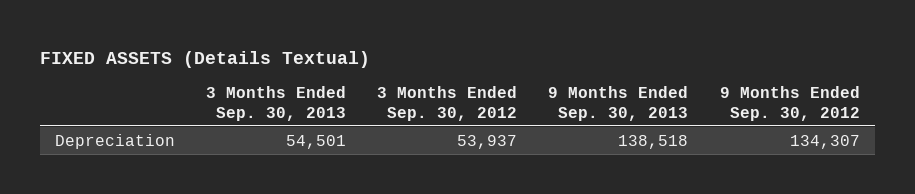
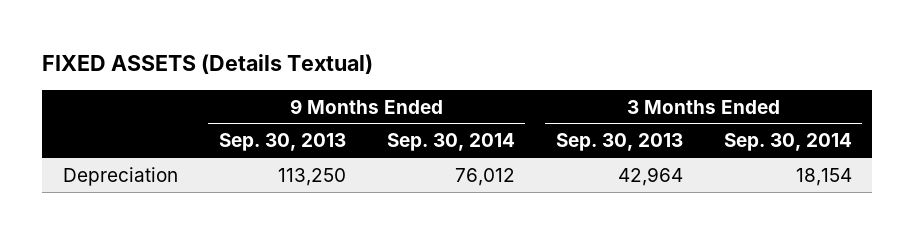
- | 3 Months Ended Sep. 30, 2013 | 3 Months Ended Sep. 30, 2012 | 9 Months Ended Sep. 30, 2013 | 9 Months Ended Sep. 30, 2012
+ | 9 Months Ended Sep. 30, 2013 | 9 Months Ended Sep. 30, 2014 | 3 Months Ended Sep. 30, 2013 | 3 Months Ended Sep. 30, 2014
- Depreciation | 54,501 | 53,937 | 138,518 | 134,307
+ Depreciation | 113,250 | 76,012 | 42,964 | 18,154

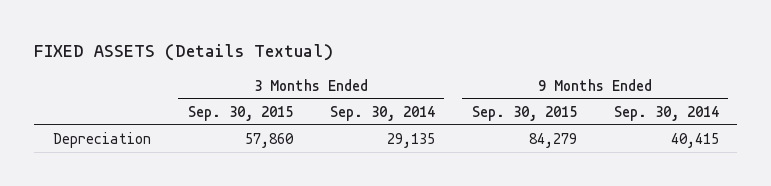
- | 9 Months Ended Sep. 30, 2013 | 9 Months Ended Sep. 30, 2014 | 3 Months Ended Sep. 30, 2013 | 3 Months Ended Sep. 30, 2014
+ | 3 Months Ended Sep. 30, 2015 | 3 Months Ended Sep. 30, 2014 | 9 Months Ended Sep. 30, 2015 | 9 Months Ended Sep. 30, 2014
- Depreciation | 113,250 | 76,012 | 42,964 | 18,154
+ Depreciation | 57,860 | 29,135 | 84,279 | 40,415

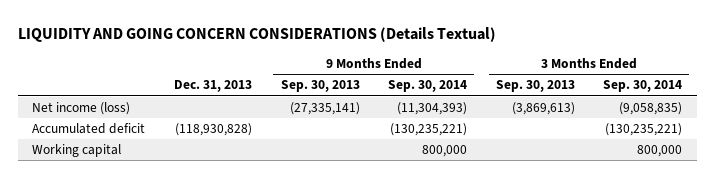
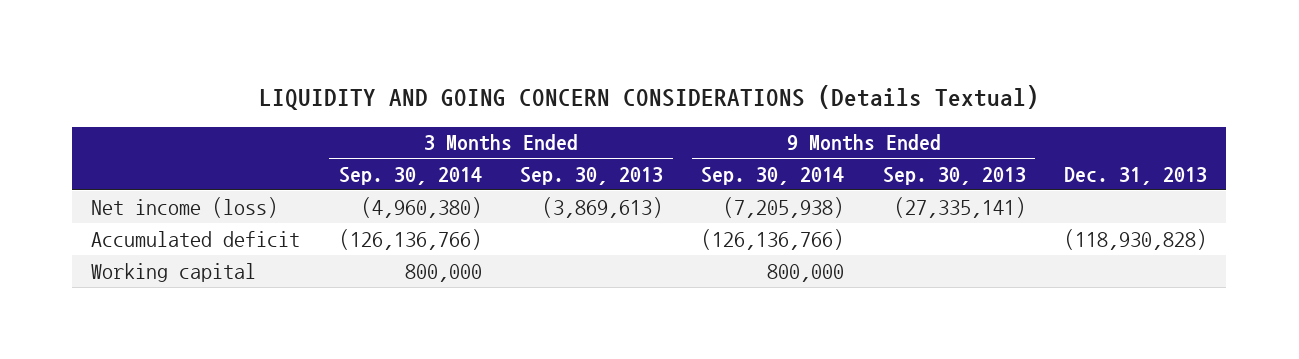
- | Dec. 31, 2013 | 9 Months Ended Sep. 30, 2013 | 9 Months Ended Sep. 30, 2014 | 3 Months Ended Sep. 30, 2013 | 3 Months Ended Sep. 30, 2014
+ | 3 Months Ended Sep. 30, 2014 | 3 Months Ended Sep. 30, 2013 | 9 Months Ended Sep. 30, 2014 | 9 Months Ended Sep. 30, 2013 | Dec. 31, 2013
- Net income (loss) | | (27,335,141) | (11,304,393) | (3,869,613) | (9,058,835)
- Accumulated deficit | (118,930,828) | | (130,235,221) | | (130,235,221)
+ Net income (loss) | (4,960,380) | (3,869,613) | (7,205,938) | (27,335,141) |
+ Accumulated deficit | (126,136,766) | | (126,136,766) | | (118,930,828)

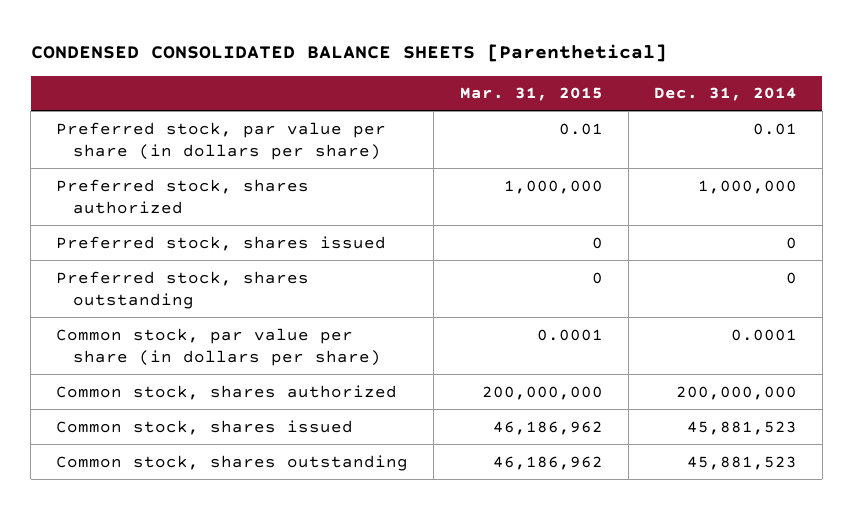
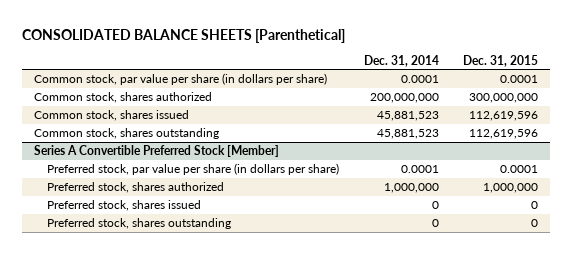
- CONDENSED CONSOLIDATED BALANCE SHEETS [Parenthetical]
+ CONSOLIDATED BALANCE SHEETS [Parenthetical]
- | Mar. 31, 2015 | Dec. 31, 2014
+ | Dec. 31, 2014 | Dec. 31, 2015
- Preferred stock, par value per share (in dollars per share) | 0.01 | 0.01
- Preferred stock, shares authorized | 1,000,000 | 1,000,000
- Preferred stock, shares issued | 0 | 0
- Preferred stock, shares outstanding | 0 | 0
+ Series A Convertible Preferred Stock [Member]
+ Preferred stock, par value per share (in dollars per share) | 0.0001 | 0.0001
+ Preferred stock, shares authorized | 1,000,000 | 1,000,000
+ Preferred stock, shares issued | 0 | 0
+ Preferred stock, shares outstanding | 0 | 0

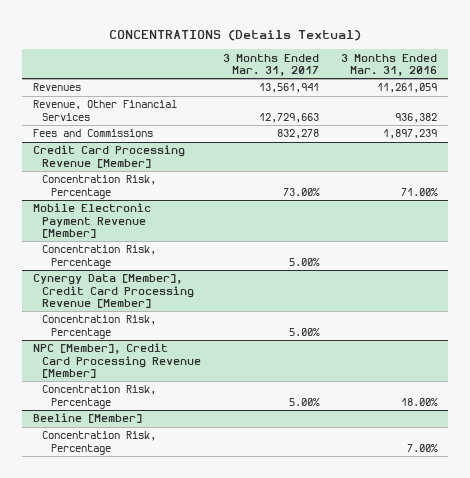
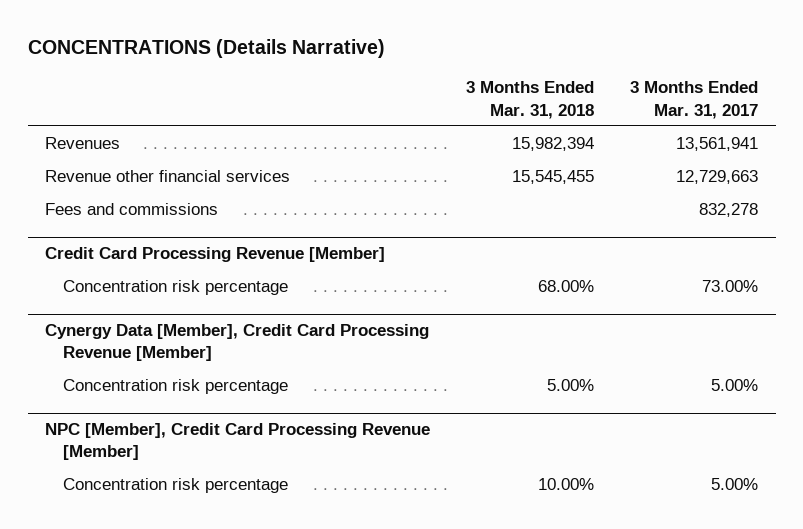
- CONCENTRATIONS (Details Textual)
+ CONCENTRATIONS (Details Narrative)
- | 3 Months Ended Mar. 31, 2017 | 3 Months Ended Mar. 31, 2016
+ | 3 Months Ended Mar. 31, 2018 | 3 Months Ended Mar. 31, 2017
- Revenue, Other Financial Services | 12,729,663 | 936,382
- Fees and Commissions | 832,278 | 1,897,239
+ Revenue other financial services | 15,545,455 | 12,729,663
+ Fees and commissions | | 832,278
@ Credit Card Processing Revenue [Member]
- Concentration Risk, Percentage | 73.00% | 71.00%
- Mobile Electronic Payment Revenue [Member]
- Concentration Risk, Percentage | 5.00% |
@ Credit Card Processing Revenue [Member]
+ Concentration risk percentage | 68.00% | 73.00%
@ Cynergy Data [Member], Credit Card Processing Revenue [Member]
- Concentration Risk, Percentage | 5.00% |
+ Concentration risk percentage | 5.00% | 5.00%
@ NPC [Member], Credit Card Processing Revenue [Member]
- Concentration Risk, Percentage | 5.00% | 18.00%
- Beeline [Member]
- Concentration Risk, Percentage | | 7.00%
@ NPC [Member], Credit Card Processing Revenue [Member]
+ Concentration risk percentage | 10.00% | 5.00%

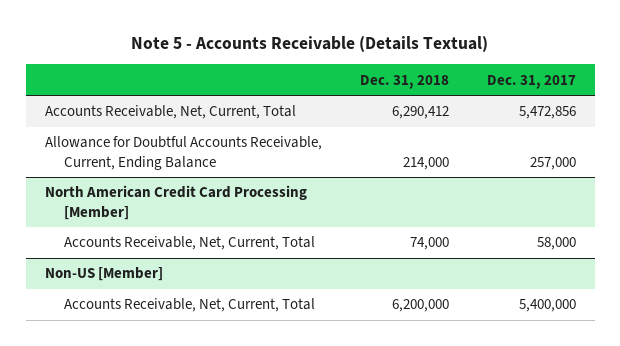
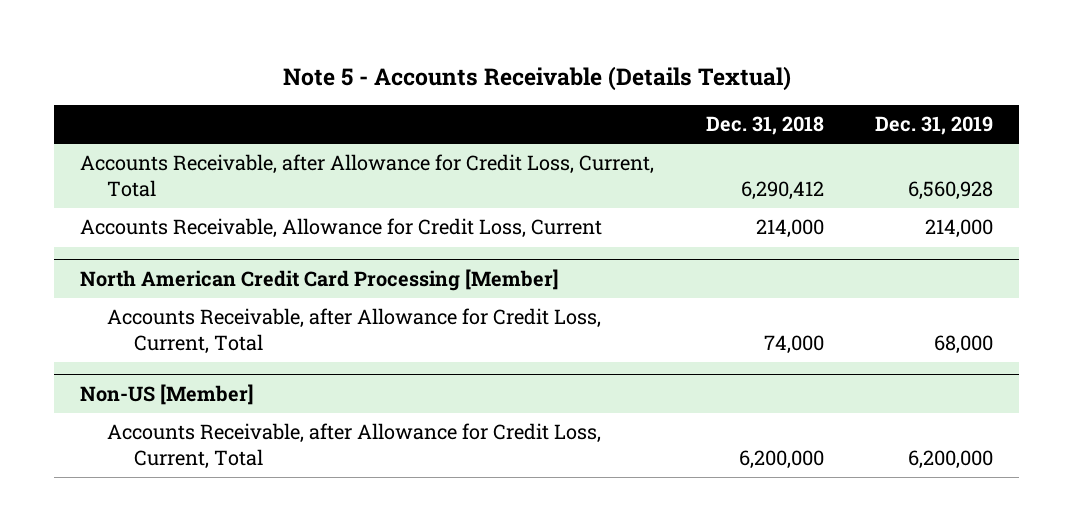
- | Dec. 31, 2018 | Dec. 31, 2017
+ | Dec. 31, 2018 | Dec. 31, 2019
- Accounts Receivable, Net, Current, Total | 6,290,412 | 5,472,856
- Allowance for Doubtful Accounts Receivable, Current, Ending Balance | 214,000 | 257,000
+ Accounts Receivable, after Allowance for Credit Loss, Current, Total | 6,290,412 | 6,560,928
+ Accounts Receivable, Allowance for Credit Loss, Current | 214,000 | 214,000
@ North American Credit Card Processing [Member]
- Accounts Receivable, Net, Current, Total | 74,000 | 58,000
+ Accounts Receivable, after Allowance for Credit Loss, Current, Total | 74,000 | 68,000
@ Non-US [Member]
- Accounts Receivable, Net, Current, Total | 6,200,000 | 5,400,000
+ Accounts Receivable, after Allowance for Credit Loss, Current, Total | 6,200,000 | 6,200,000

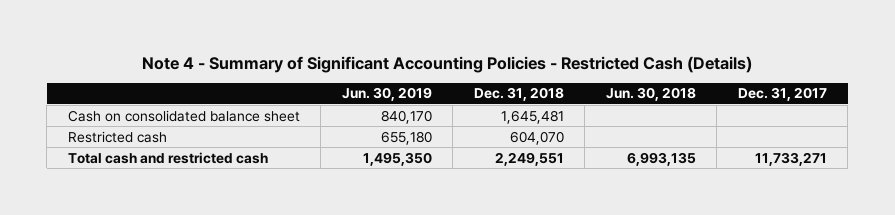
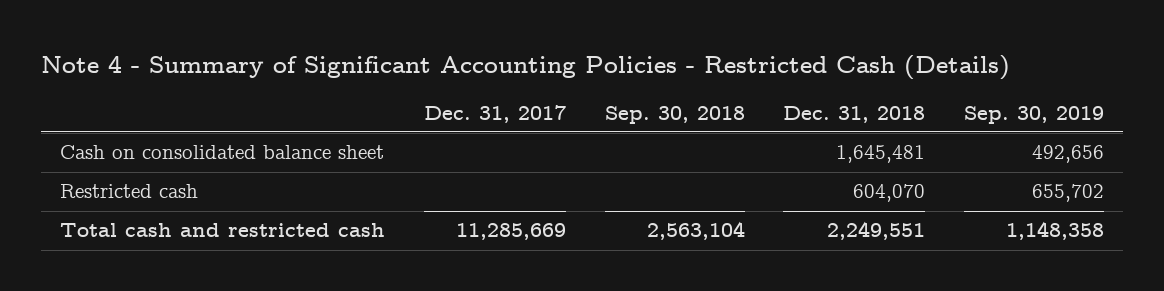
- | Jun. 30, 2019 | Dec. 31, 2018 | Jun. 30, 2018 | Dec. 31, 2017
+ | Dec. 31, 2017 | Sep. 30, 2018 | Dec. 31, 2018 | Sep. 30, 2019
- Total cash and restricted cash | 1,495,350 | 2,249,551 | 6,993,135 | 11,733,271
+ Total cash and restricted cash | 11,285,669 | 2,563,104 | 2,249,551 | 1,148,358

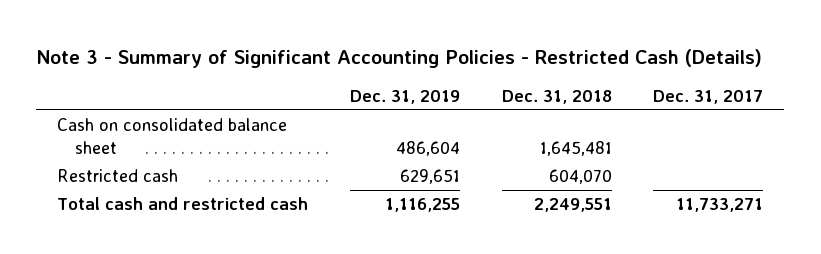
- Note 4 - Summary of Significant Accounting Policies - Restricted Cash (Details)
+ Note 3 - Summary of Significant Accounting Policies - Restricted Cash (Details)
- | Dec. 31, 2017 | Sep. 30, 2018 | Dec. 31, 2018 | Sep. 30, 2019
+ | Dec. 31, 2019 | Dec. 31, 2018 | Dec. 31, 2017
- Total cash and restricted cash | 11,285,669 | 2,563,104 | 2,249,551 | 1,148,358
+ Total cash and restricted cash | 1,116,255 | 2,249,551 | 11,733,271

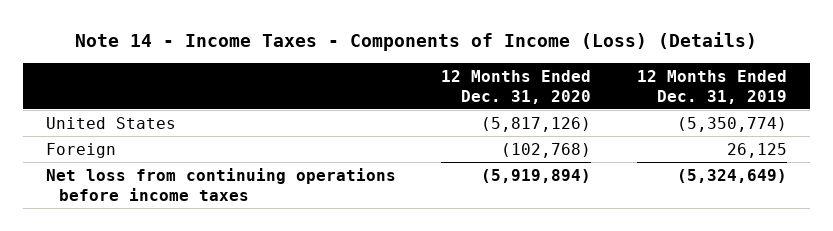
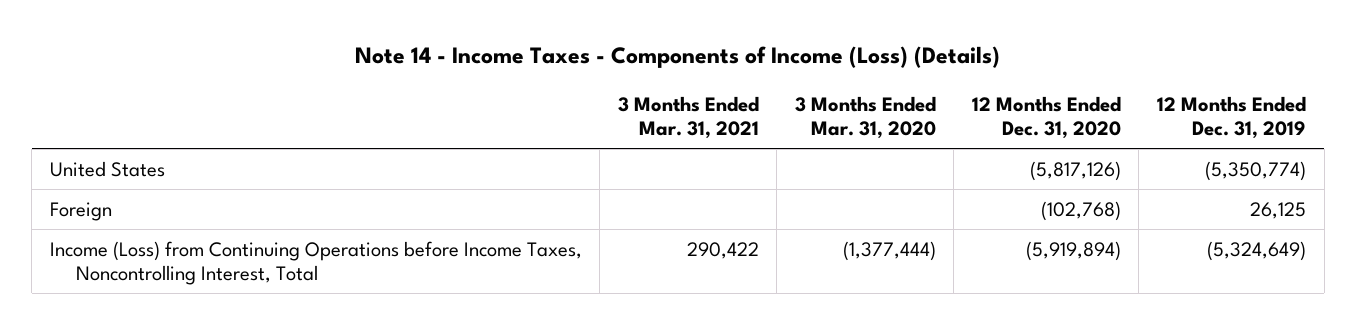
- | 12 Months Ended Dec. 31, 2020 | 12 Months Ended Dec. 31, 2019
+ | 3 Months Ended Mar. 31, 2021 | 3 Months Ended Mar. 31, 2020 | 12 Months Ended Dec. 31, 2020 | 12 Months Ended Dec. 31, 2019
- Net loss from continuing operations before income taxes | (5,919,894) | (5,324,649)
+ Income (Loss) from Continuing Operations before Income Taxes, Noncontrolling Interest, Total | 290,422 | (1,377,444) | (5,919,894) | (5,324,649)

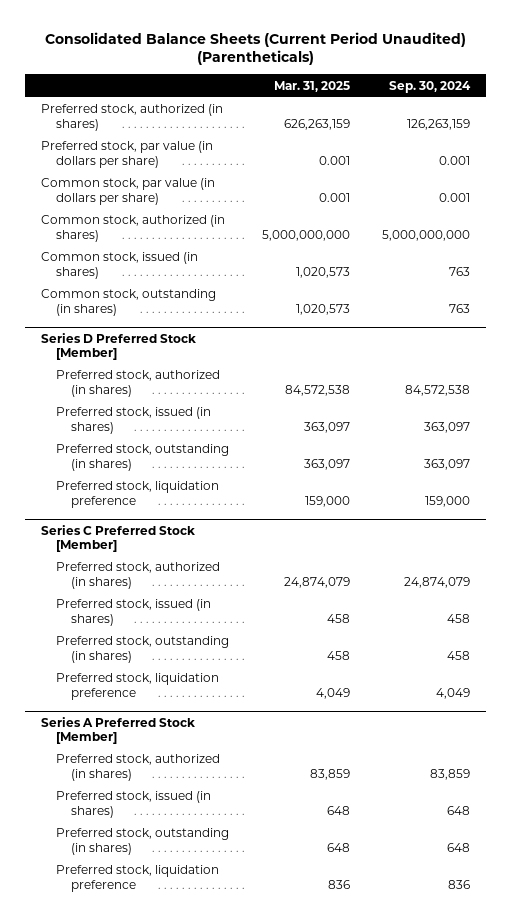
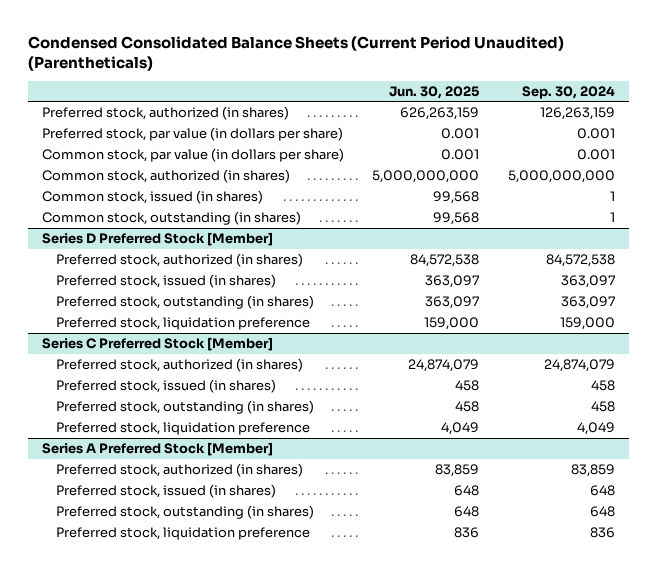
- Consolidated Balance Sheets (Current Period Unaudited) (Parentheticals)
+ Condensed Consolidated Balance Sheets (Current Period Unaudited) (Parentheticals)
- | Mar. 31, 2025 | Sep. 30, 2024
+ | Jun. 30, 2025 | Sep. 30, 2024
- Common stock, issued (in shares) | 1,020,573 | 763
- Common stock, outstanding (in shares) | 1,020,573 | 763
+ Common stock, issued (in shares) | 99,568 | 1
+ Common stock, outstanding (in shares) | 99,568 | 1

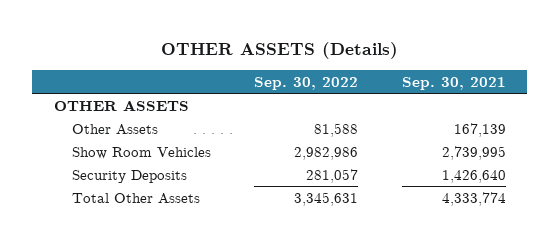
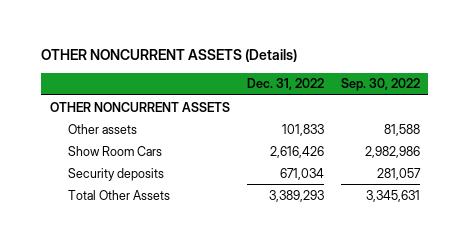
- OTHER ASSETS (Details)
+ OTHER NONCURRENT ASSETS (Details)
- | Sep. 30, 2022 | Sep. 30, 2021
+ | Dec. 31, 2022 | Sep. 30, 2022
- OTHER ASSETS
- Other Assets | 81,588 | 167,139
- Show Room Vehicles | 2,982,986 | 2,739,995
- Security Deposits | 281,057 | 1,426,640
+ OTHER NONCURRENT ASSETS
+ Other assets | 101,833 | 81,588
+ Show Room Cars | 2,616,426 | 2,982,986
+ Security deposits | 671,034 | 281,057

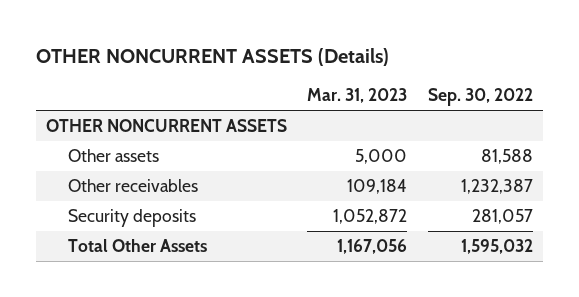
- | Dec. 31, 2022 | Sep. 30, 2022
+ | Mar. 31, 2023 | Sep. 30, 2022
- Show Room Cars | 2,616,426 | 2,982,986
+ Other receivables | 109,184 | 1,232,387
- Total Other Assets | 3,389,293 | 3,345,631
+ Total Other Assets | 1,167,056 | 1,595,032

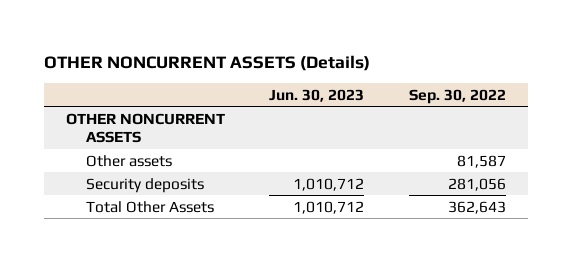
- | Mar. 31, 2023 | Sep. 30, 2022
+ | Jun. 30, 2023 | Sep. 30, 2022
- Other assets | 5,000 | 81,588
- Other receivables | 109,184 | 1,232,387
- Security deposits | 1,052,872 | 281,057
- Total Other Assets | 1,167,056 | 1,595,032
+ Other assets | | 81,587
+ Security deposits | 1,010,712 | 281,056
+ Total Other Assets | 1,010,712 | 362,643

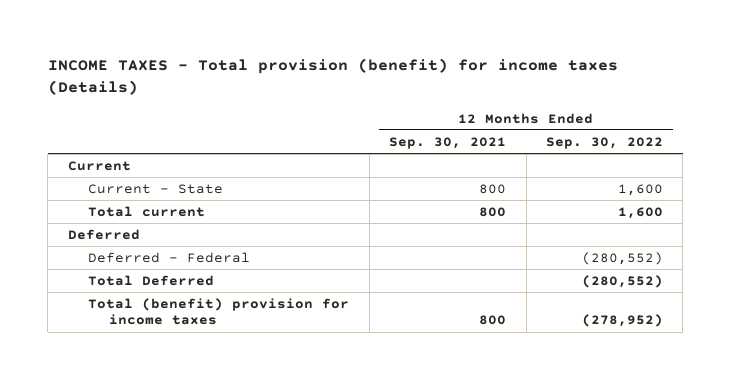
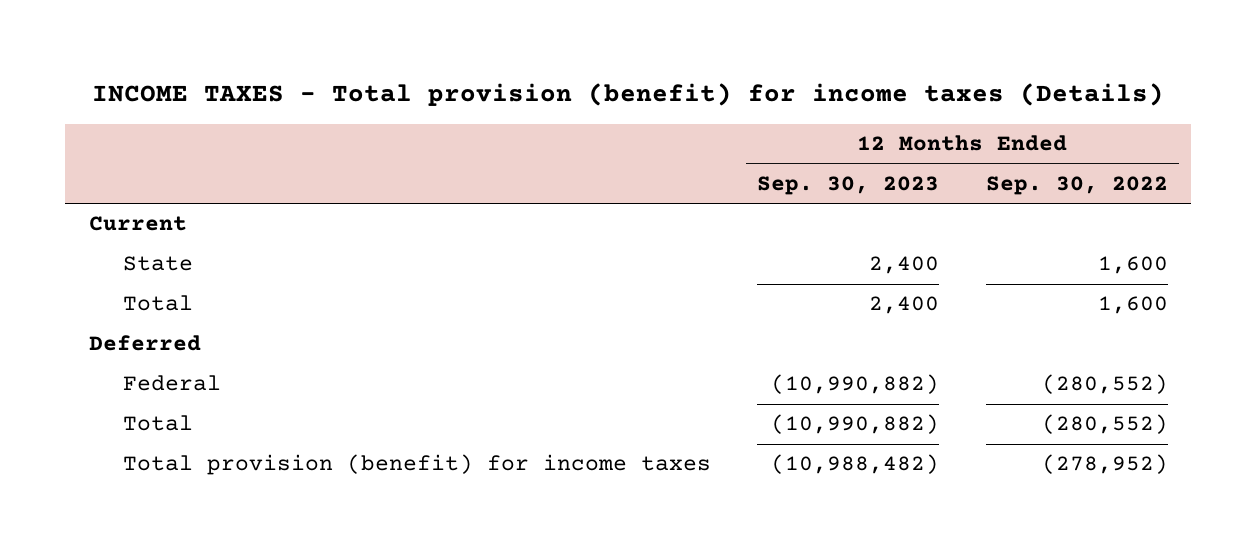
- | 12 Months Ended Sep. 30, 2021 | 12 Months Ended Sep. 30, 2022
+ | 12 Months Ended Sep. 30, 2023 | 12 Months Ended Sep. 30, 2022
- Current - State | 800 | 1,600
- Total current | 800 | 1,600
+ State | 2,400 | 1,600
+ Total | 2,400 | 1,600
- Deferred - Federal | | (280,552)
- Total Deferred | | (280,552)
- Total (benefit) provision for income taxes | 800 | (278,952)
+ Federal | (10,990,882) | (280,552)
+ Total | (10,990,882) | (280,552)
+ Total provision (benefit) for income taxes | (10,988,482) | (278,952)

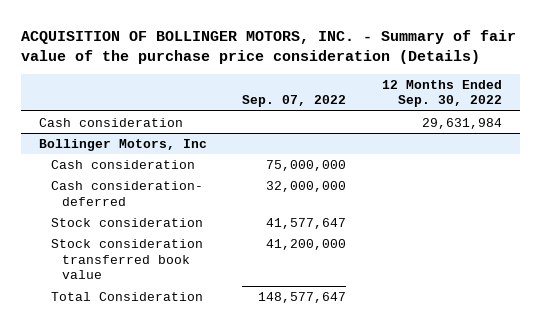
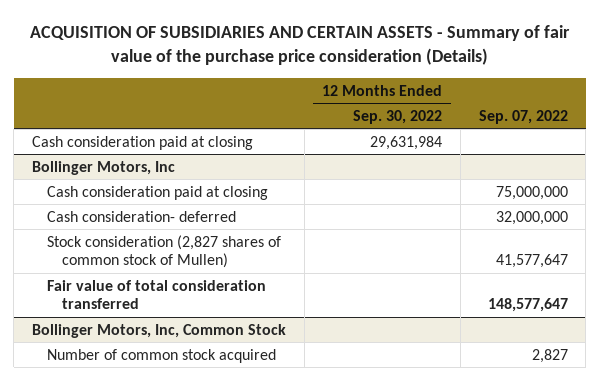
- ACQUISITION OF BOLLINGER MOTORS, INC. - Summary of fair value of the purchase price consideration (Details)
+ ACQUISITION OF SUBSIDIARIES AND CERTAIN ASSETS - Summary of fair value of the purchase price consideration (Details)
- | Sep. 07, 2022 | 12 Months Ended Sep. 30, 2022
+ | 12 Months Ended Sep. 30, 2022 | Sep. 07, 2022
- Cash consideration | | 29,631,984
+ Cash consideration paid at closing | 29,631,984 |
@ Bollinger Motors, Inc
- Cash consideration | 75,000,000 |
+ Cash consideration paid at closing | | 75,000,000
- Stock consideration | 41,577,647 |
- Stock consideration transferred book value | 41,200,000 |
- Total Consideration | 148,577,647 |
+ Stock consideration (2,827 shares of common stock of Mullen) | | 41,577,647
+ Fair value of total consideration transferred | | 148,577,647
+ Bollinger Motors, Inc, Common Stock
+ Number of common stock acquired | | 2,827

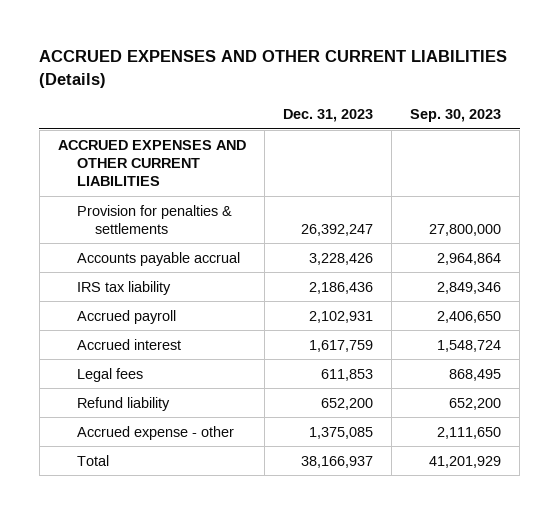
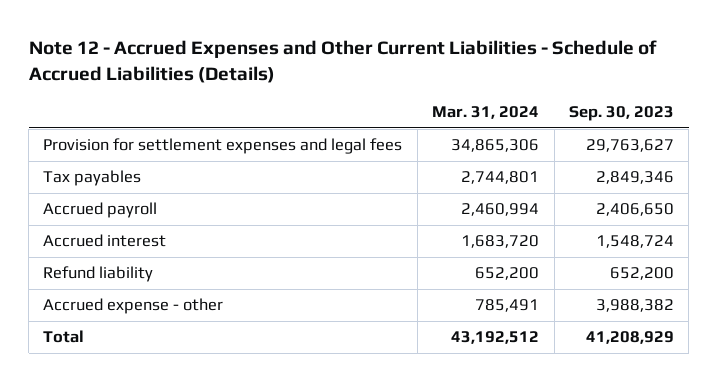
- ACCRUED EXPENSES AND OTHER CURRENT LIABILITIES (Details)
+ Note 12 - Accrued Expenses and Other Current Liabilities - Schedule of Accrued Liabilities (Details)
- | Dec. 31, 2023 | Sep. 30, 2023
+ | Mar. 31, 2024 | Sep. 30, 2023
- ACCRUED EXPENSES AND OTHER CURRENT LIABILITIES
- Provision for penalties & settlements | 26,392,247 | 27,800,000
- Accounts payable accrual | 3,228,426 | 2,964,864
- IRS tax liability | 2,186,436 | 2,849,346
+ Provision for settlement expenses and legal fees | 34,865,306 | 29,763,627
+ Tax payables | 2,744,801 | 2,849,346
- Legal fees | 611,853 | 868,495
- Accrued expense - other | 1,375,085 | 2,111,650
- Total | 38,166,937 | 41,201,929
+ Accrued expense - other | 785,491 | 3,988,382
+ Total | 43,192,512 | 41,208,929

